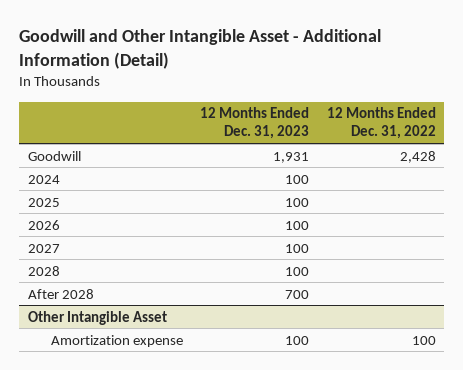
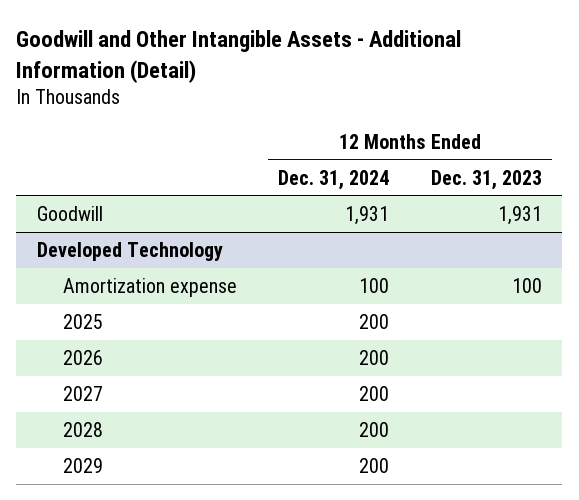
- Goodwill and Other Intangible Asset - Additional Information (Detail)
+ Goodwill and Other Intangible Assets - Additional Information (Detail)
- | 12 Months Ended Dec. 31, 2023 | 12 Months Ended Dec. 31, 2022
+ | 12 Months Ended Dec. 31, 2024 | 12 Months Ended Dec. 31, 2023
- 2024 | 100 |
- 2025 | 100 |
- 2026 | 100 |
- 2027 | 100 |
- 2028 | 100 |
- After 2028 | 700 |
- Other Intangible Asset
+ Developed Technology
+ 2025 | 200 |
+ 2026 | 200 |
+ 2027 | 200 |
+ 2028 | 200 |
+ 2029 | 200 |

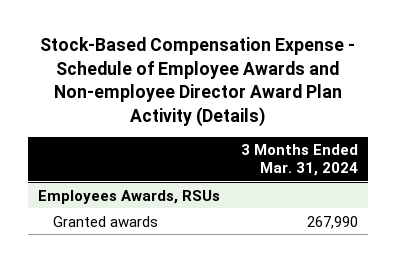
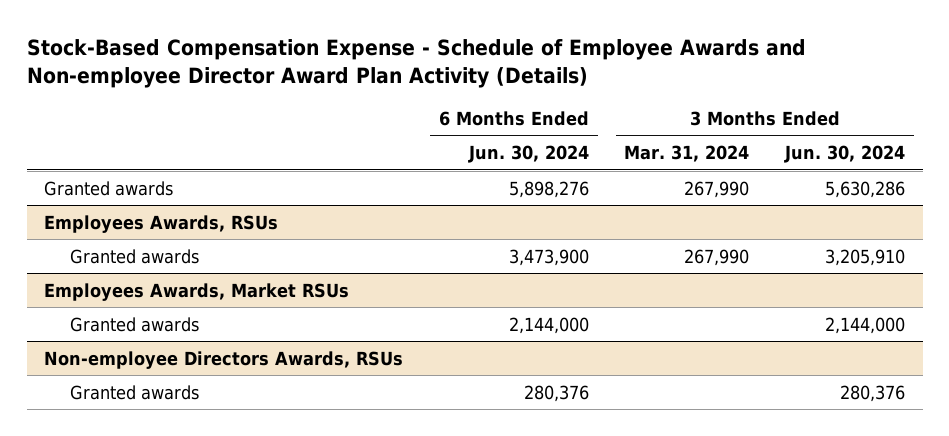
- | 3 Months Ended Mar. 31, 2024
+ | 6 Months Ended Jun. 30, 2024 | 3 Months Ended Mar. 31, 2024 | 3 Months Ended Jun. 30, 2024
+ Granted awards | 5,898,276 | 267,990 | 5,630,286
+ Employees Awards, Market RSUs
+ Granted awards | 2,144,000 | | 2,144,000
+ Non-employee Directors Awards, RSUs
+ Granted awards | 280,376 | | 280,376

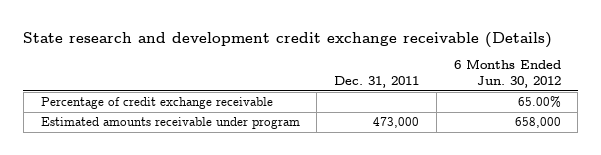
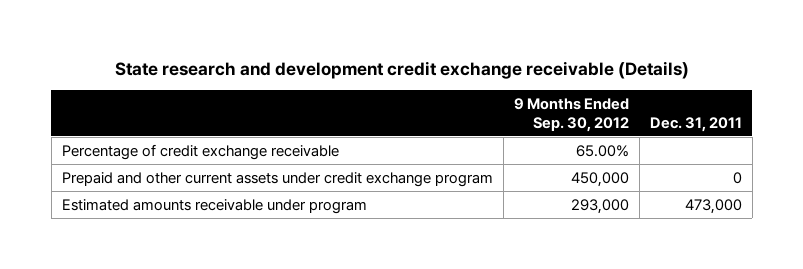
- | Dec. 31, 2011 | 6 Months Ended Jun. 30, 2012
+ | 9 Months Ended Sep. 30, 2012 | Dec. 31, 2011
+ Prepaid and other current assets under credit exchange program | 450,000 | 0

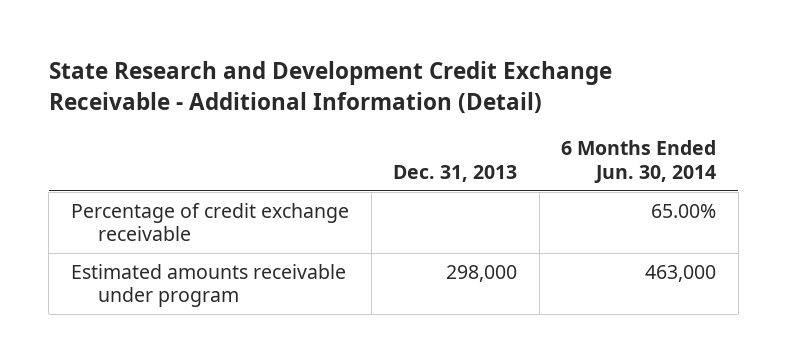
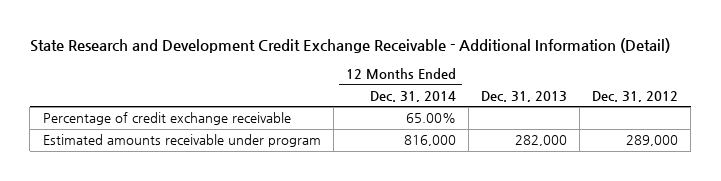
- | Dec. 31, 2013 | 6 Months Ended Jun. 30, 2014
+ | 12 Months Ended Dec. 31, 2014 | Dec. 31, 2013 | Dec. 31, 2012
- Estimated amounts receivable under program | 298,000 | 463,000
+ Estimated amounts receivable under program | 816,000 | 282,000 | 289,000

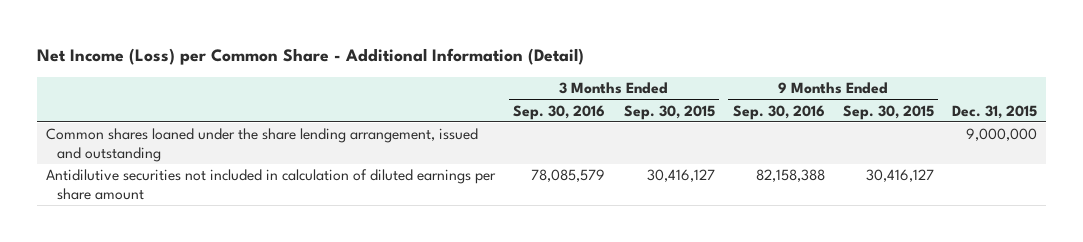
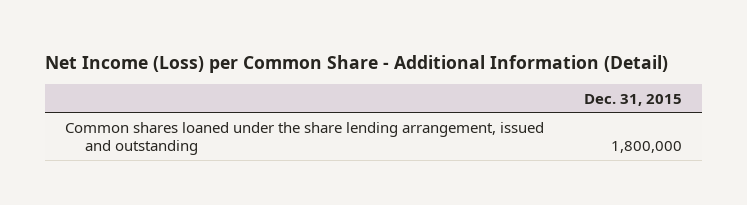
- | 3 Months Ended Sep. 30, 2016 | 3 Months Ended Sep. 30, 2015 | 9 Months Ended Sep. 30, 2016 | 9 Months Ended Sep. 30, 2015 | Dec. 31, 2015
+ | Dec. 31, 2015
- Common shares loaned under the share lending arrangement, issued and outstanding | | | | | 9,000,000
- Antidilutive securities not included in calculation of diluted earnings per share amount | 78,085,579 | 30,416,127 | 82,158,388 | 30,416,127 |
+ Common shares loaned under the share lending arrangement, issued and outstanding | 1,800,000

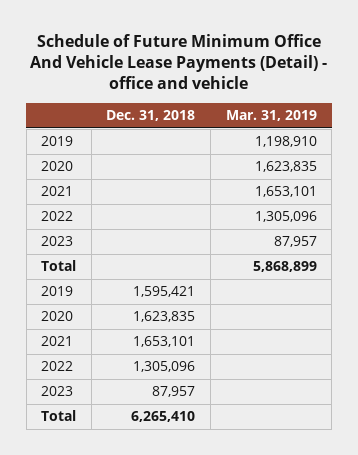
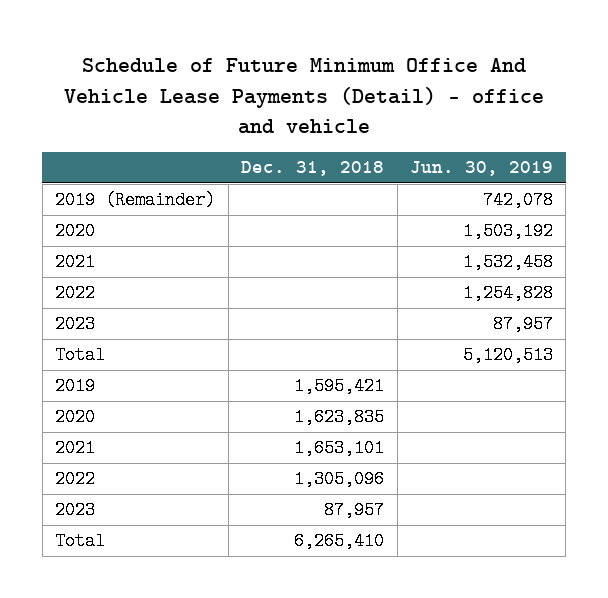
- | Dec. 31, 2018 | Mar. 31, 2019
+ | Dec. 31, 2018 | Jun. 30, 2019
- 2019 | | 1,198,910
+ 2019 (Remainder) | | 742,078

